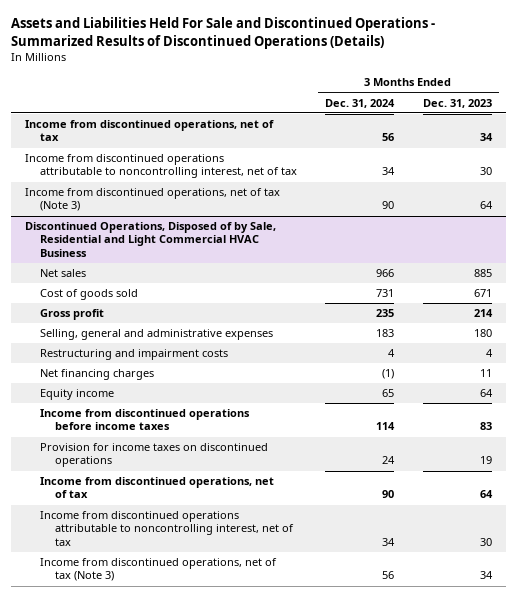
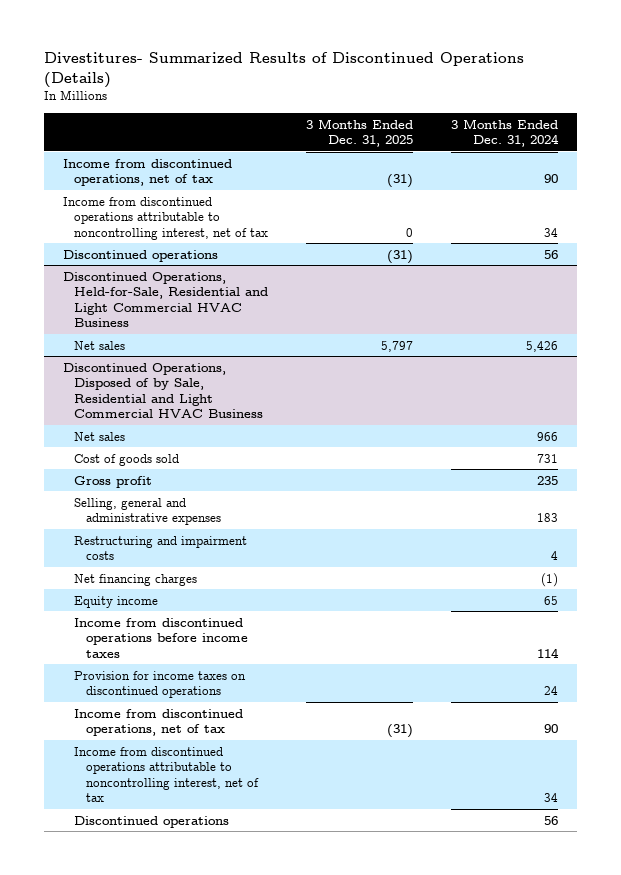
- Assets and Liabilities Held For Sale and Discontinued Operations - Summarized Results of Discontinued Operations (Details)
+ Divestitures- Summarized Results of Discontinued Operations (Details)
- | 3 Months Ended Dec. 31, 2024 | 3 Months Ended Dec. 31, 2023
+ | 3 Months Ended Dec. 31, 2025 | 3 Months Ended Dec. 31, 2024
- Income from discontinued operations, net of tax | 56 | 34
+ Income from discontinued operations, net of tax | (31) | 90
- Income from discontinued operations, net of tax (Note 3) | 90 | 64
+ Discontinued operations | (31) | 56
+ Discontinued Operations, Held-for-Sale, Residential and Light Commercial HVAC Business
+ Net sales | 5,797 | 5,426
@ Discontinued Operations, Disposed of by Sale, Residential and Light Commercial HVAC Business
- Income from discontinued operations, net of tax (Note 3) | 56 | 34
+ Discontinued operations | | 56

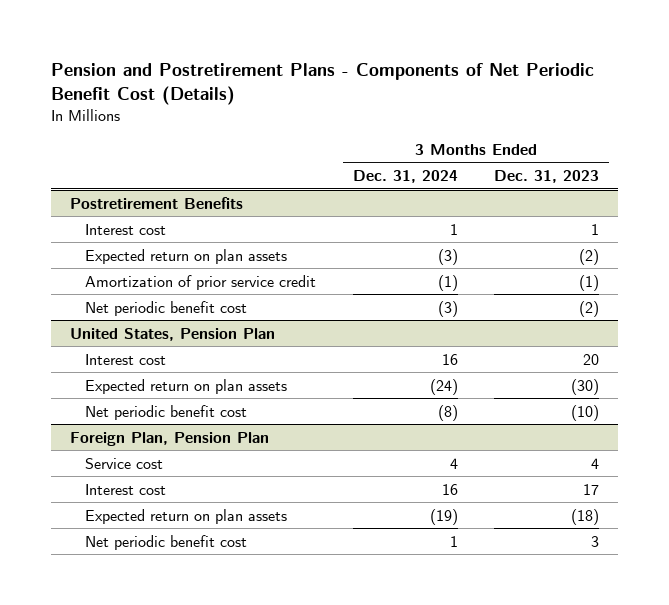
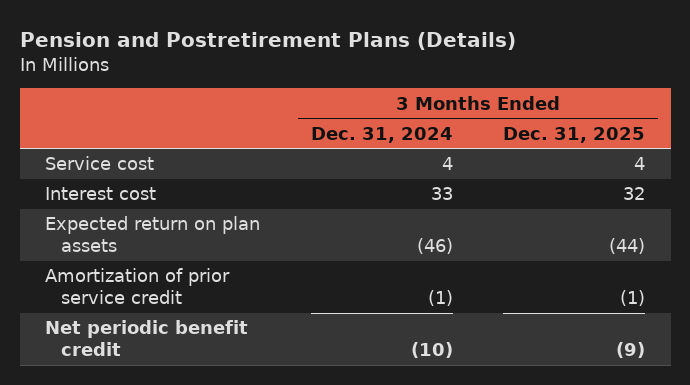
- Pension and Postretirement Plans - Components of Net Periodic Benefit Cost (Details)
+ Pension and Postretirement Plans (Details)
- | 3 Months Ended Dec. 31, 2024 | 3 Months Ended Dec. 31, 2023
+ | 3 Months Ended Dec. 31, 2024 | 3 Months Ended Dec. 31, 2025
- Postretirement Benefits
- Interest cost | 1 | 1
- Expected return on plan assets | (3) | (2)
- Amortization of prior service credit | (1) | (1)
- Net periodic benefit cost | (3) | (2)
- United States, Pension Plan
- Interest cost | 16 | 20
- Expected return on plan assets | (24) | (30)
- Net periodic benefit cost | (8) | (10)
- Foreign Plan, Pension Plan
- Interest cost | 16 | 17
- Expected return on plan assets | (19) | (18)
- Net periodic benefit cost | 1 | 3
+ Interest cost | 33 | 32
+ Expected return on plan assets | (46) | (44)
+ Amortization of prior service credit | (1) | (1)
+ Net periodic benefit credit | (10) | (9)

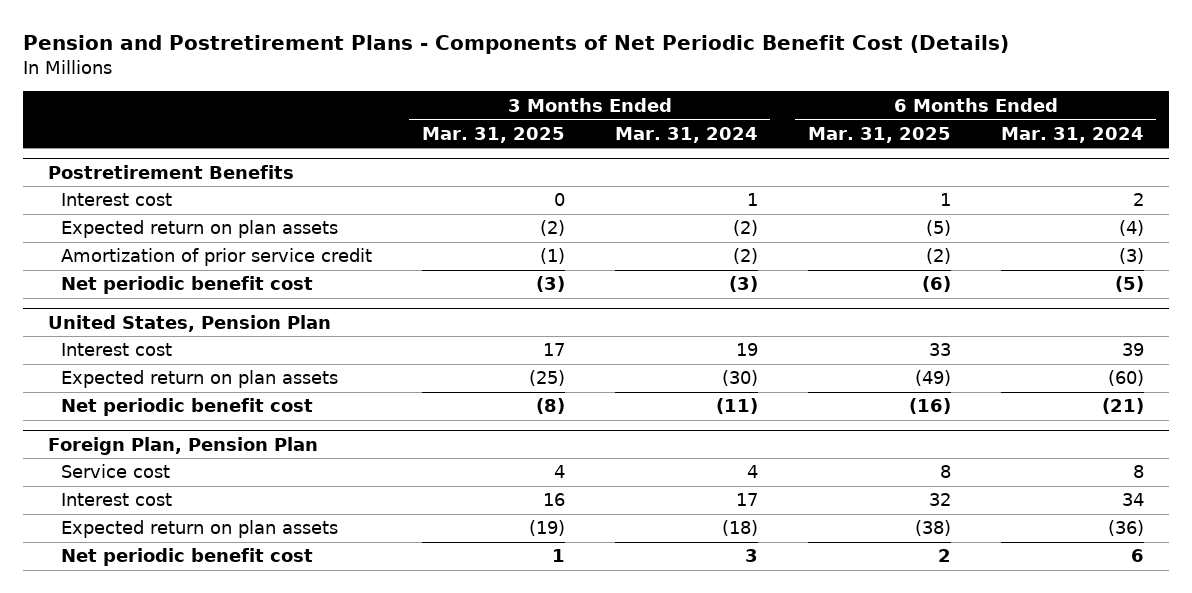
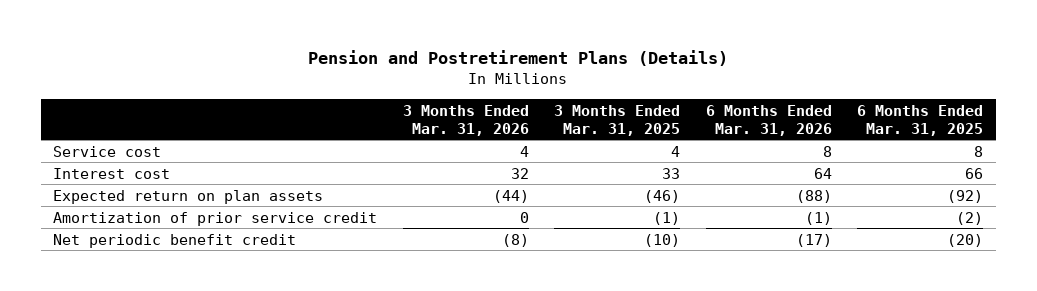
- Pension and Postretirement Plans - Components of Net Periodic Benefit Cost (Details)
+ Pension and Postretirement Plans (Details)
- | 3 Months Ended Mar. 31, 2025 | 3 Months Ended Mar. 31, 2024 | 6 Months Ended Mar. 31, 2025 | 6 Months Ended Mar. 31, 2024
+ | 3 Months Ended Mar. 31, 2026 | 3 Months Ended Mar. 31, 2025 | 6 Months Ended Mar. 31, 2026 | 6 Months Ended Mar. 31, 2025
- Postretirement Benefits
- Interest cost | 0 | 1 | 1 | 2
- Expected return on plan assets | (2) | (2) | (5) | (4)
- Amortization of prior service credit | (1) | (2) | (2) | (3)
- Net periodic benefit cost | (3) | (3) | (6) | (5)
- United States, Pension Plan
- Interest cost | 17 | 19 | 33 | 39
- Expected return on plan assets | (25) | (30) | (49) | (60)
- Net periodic benefit cost | (8) | (11) | (16) | (21)
- Foreign Plan, Pension Plan
- Interest cost | 16 | 17 | 32 | 34
- Expected return on plan assets | (19) | (18) | (38) | (36)
- Net periodic benefit cost | 1 | 3 | 2 | 6
+ Interest cost | 32 | 33 | 64 | 66
+ Expected return on plan assets | (44) | (46) | (88) | (92)
+ Amortization of prior service credit | 0 | (1) | (1) | (2)
+ Net periodic benefit credit | (8) | (10) | (17) | (20)

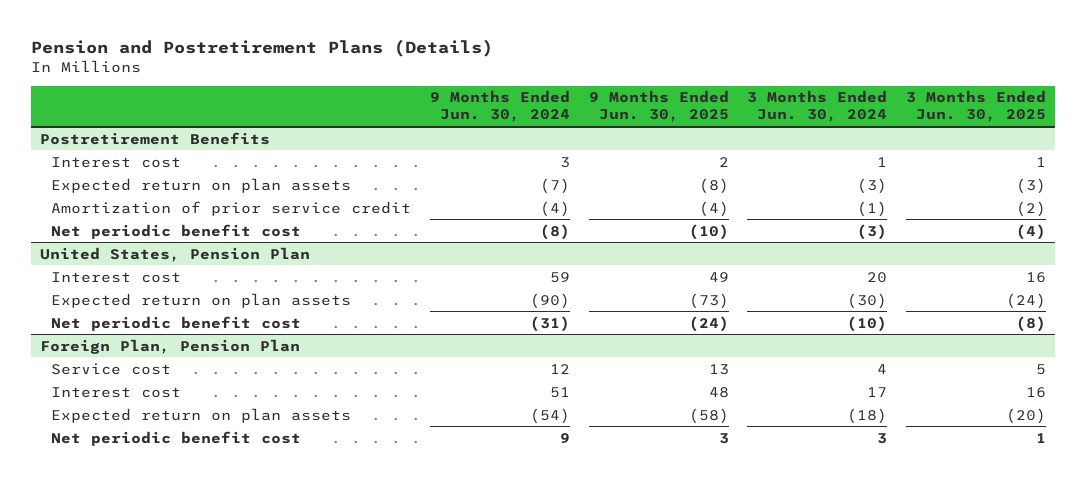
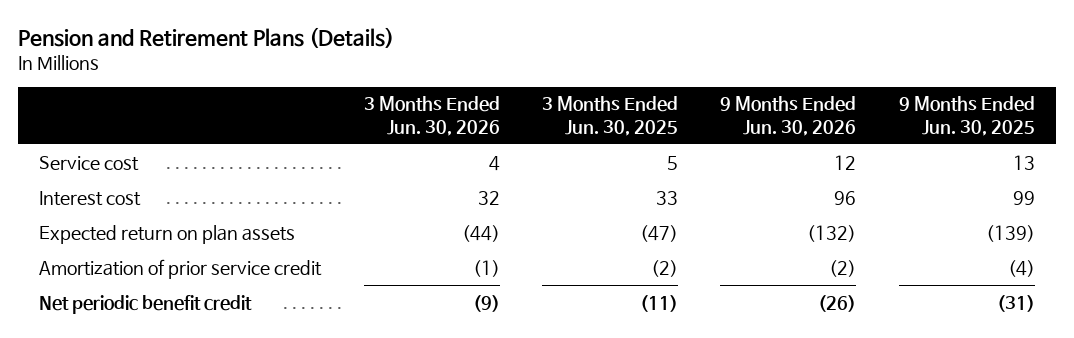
- Pension and Postretirement Plans (Details)
+ Pension and Retirement Plans (Details)
- | 9 Months Ended Jun. 30, 2024 | 9 Months Ended Jun. 30, 2025 | 3 Months Ended Jun. 30, 2024 | 3 Months Ended Jun. 30, 2025
+ | 3 Months Ended Jun. 30, 2026 | 3 Months Ended Jun. 30, 2025 | 9 Months Ended Jun. 30, 2026 | 9 Months Ended Jun. 30, 2025
- Postretirement Benefits
- Interest cost | 3 | 2 | 1 | 1
- Expected return on plan assets | (7) | (8) | (3) | (3)
- Amortization of prior service credit | (4) | (4) | (1) | (2)
- Net periodic benefit cost | (8) | (10) | (3) | (4)
- United States, Pension Plan
- Interest cost | 59 | 49 | 20 | 16
- Expected return on plan assets | (90) | (73) | (30) | (24)
- Net periodic benefit cost | (31) | (24) | (10) | (8)
- Foreign Plan, Pension Plan
- Interest cost | 51 | 48 | 17 | 16
- Expected return on plan assets | (54) | (58) | (18) | (20)
- Net periodic benefit cost | 9 | 3 | 3 | 1
+ Interest cost | 32 | 33 | 96 | 99
+ Expected return on plan assets | (44) | (47) | (132) | (139)
+ Amortization of prior service credit | (1) | (2) | (2) | (4)
+ Net periodic benefit credit | (9) | (11) | (26) | (31)

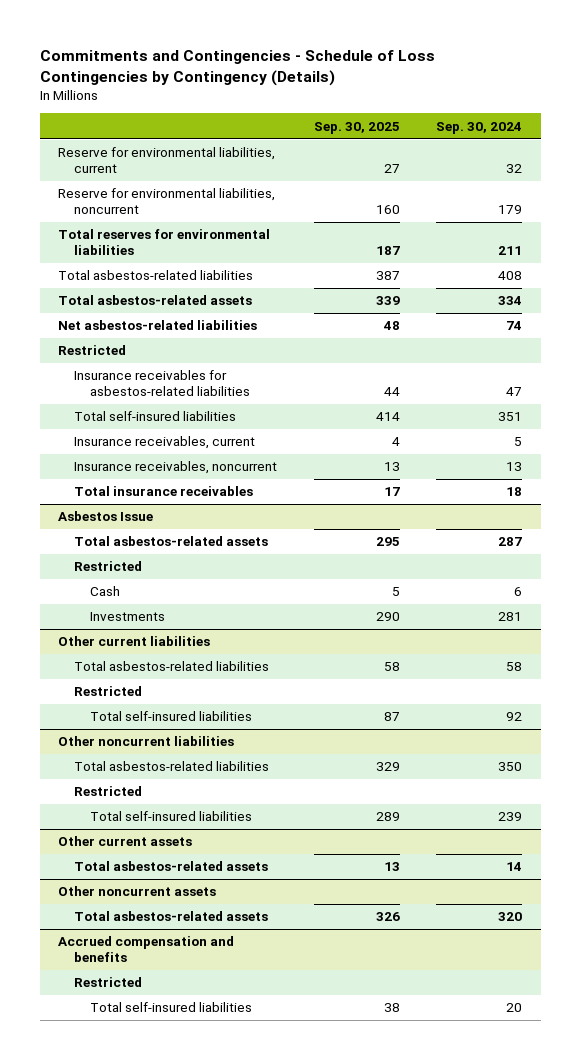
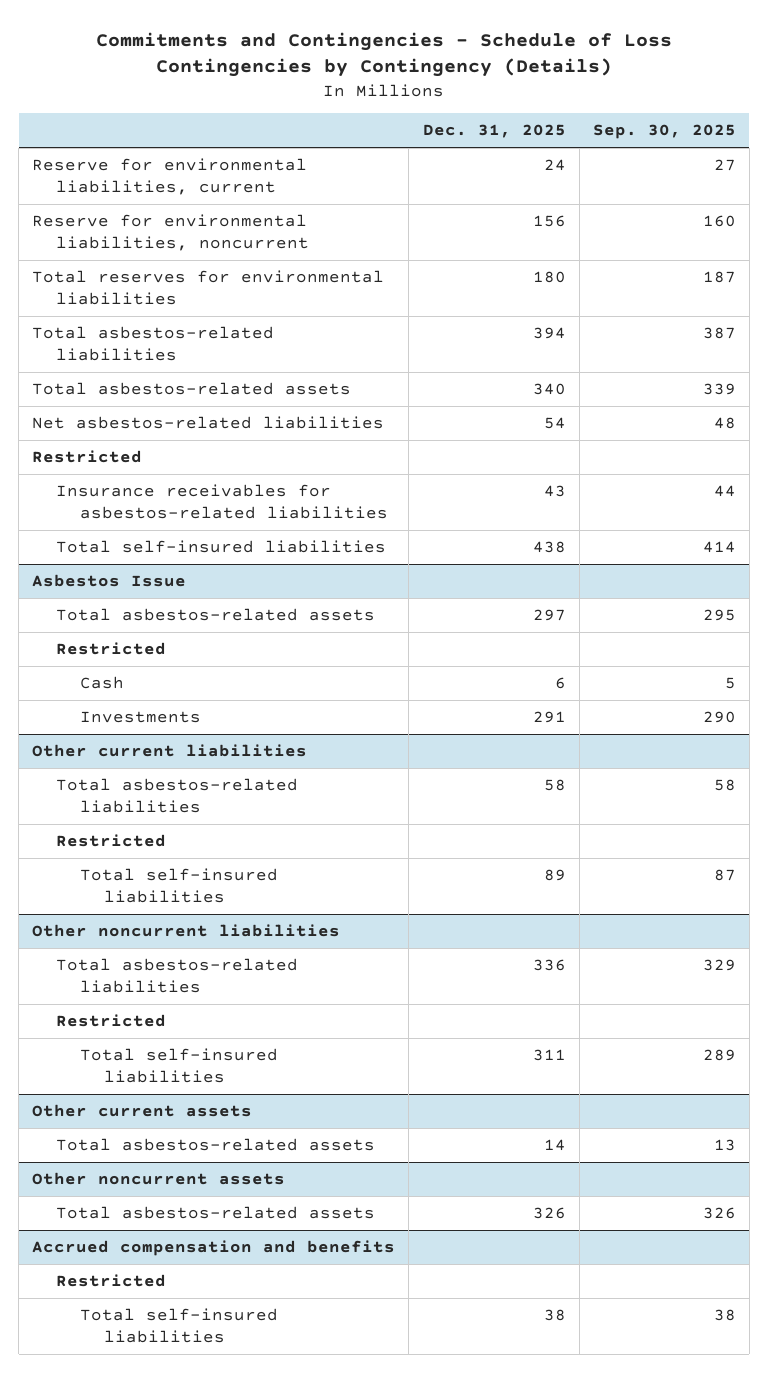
- | Sep. 30, 2025 | Sep. 30, 2024
+ | Dec. 31, 2025 | Sep. 30, 2025
- Insurance receivables, current | 4 | 5
- Insurance receivables, noncurrent | 13 | 13
- Total insurance receivables | 17 | 18

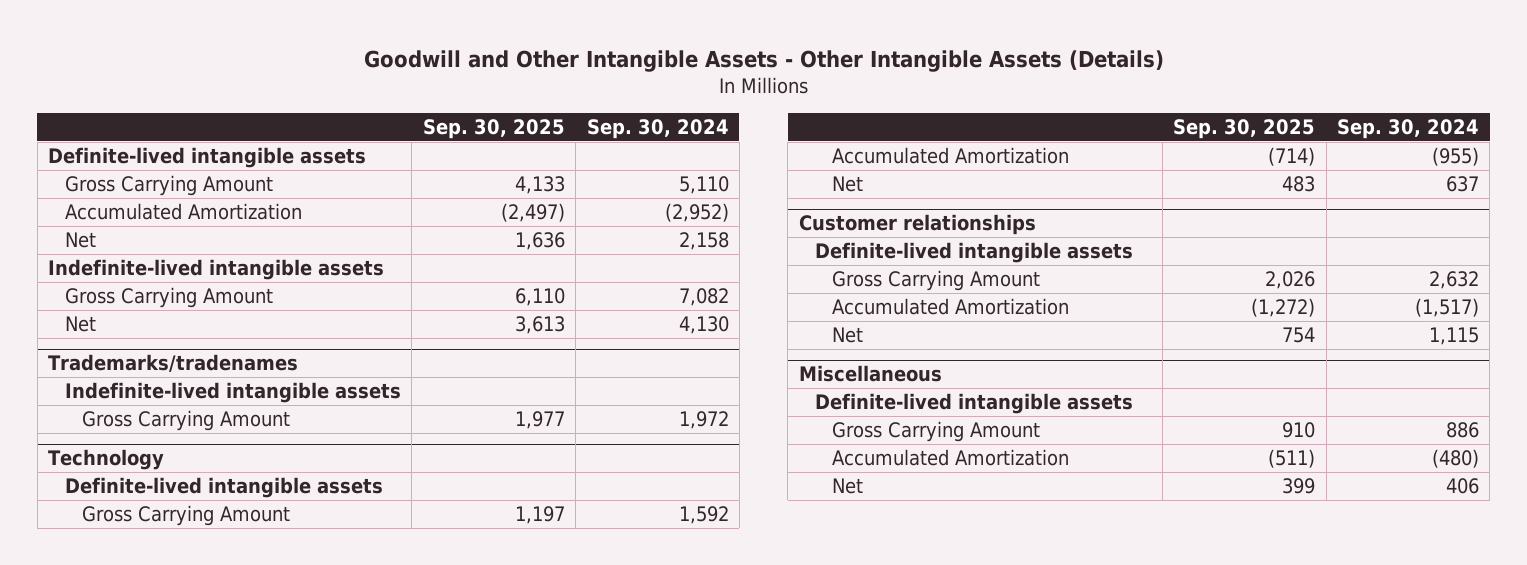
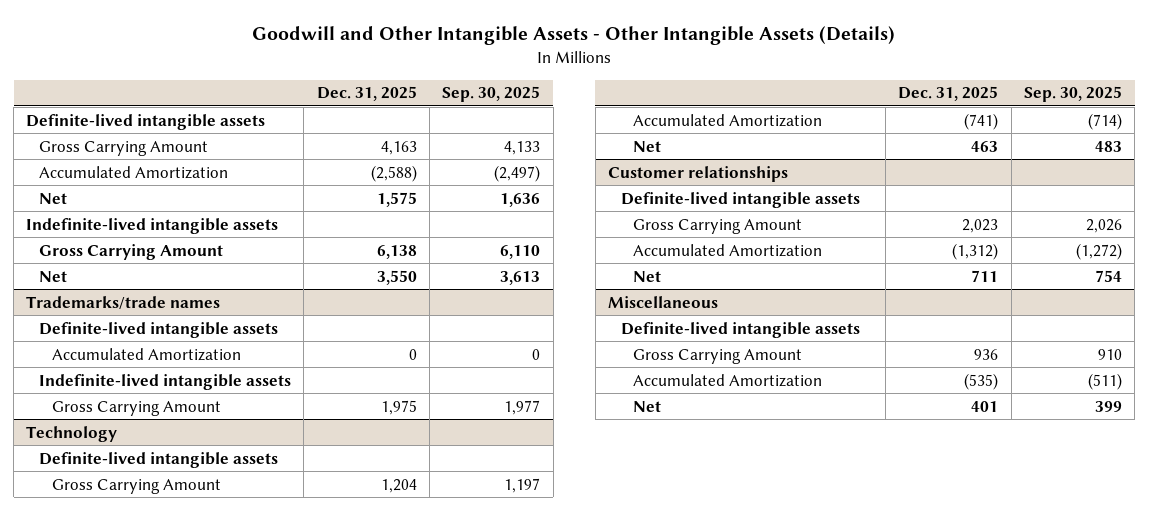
- | Sep. 30, 2025 | Sep. 30, 2024
+ | Dec. 31, 2025 | Sep. 30, 2025
- Trademarks/tradenames
+ Trademarks/trade names
+ Definite-lived intangible assets
+ Accumulated Amortization | 0 | 0

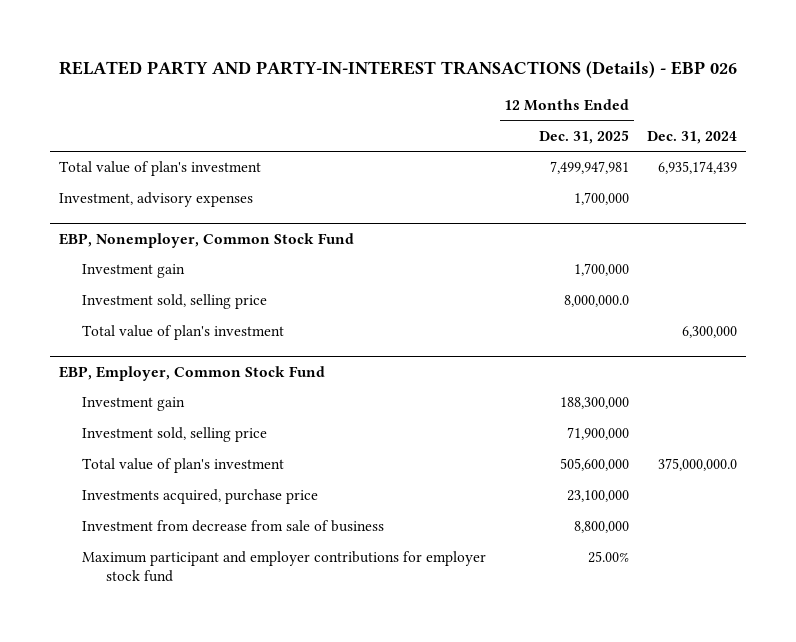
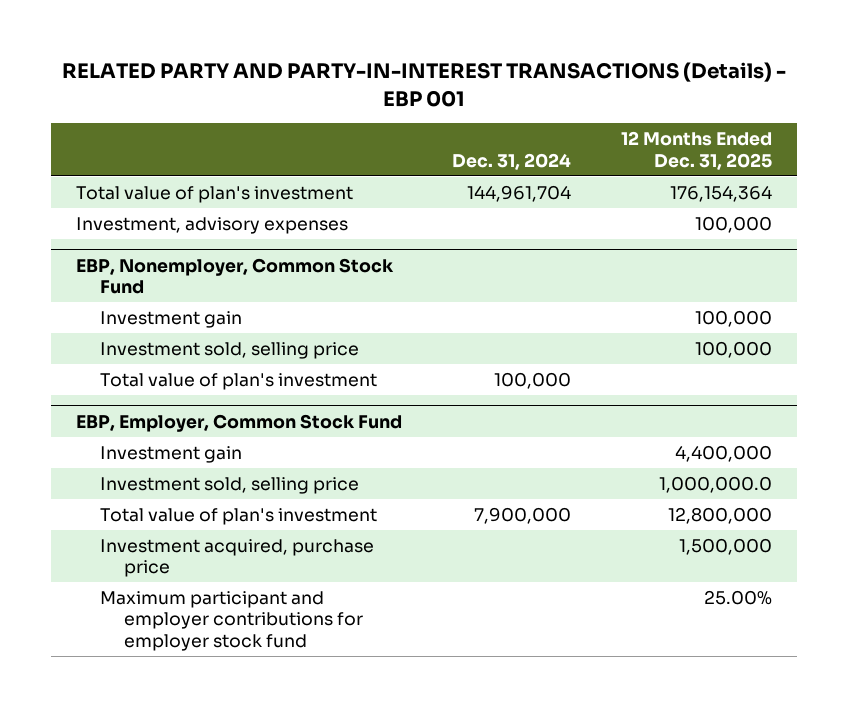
- RELATED PARTY AND PARTY-IN-INTEREST TRANSACTIONS (Details) - EBP 026
+ RELATED PARTY AND PARTY-IN-INTEREST TRANSACTIONS (Details) - EBP 001
- | 12 Months Ended Dec. 31, 2025 | Dec. 31, 2024
+ | Dec. 31, 2024 | 12 Months Ended Dec. 31, 2025
- Total value of plan's investment | 7,499,947,981 | 6,935,174,439
- Investment, advisory expenses | 1,700,000 |
+ Total value of plan's investment | 144,961,704 | 176,154,364
+ Investment, advisory expenses | | 100,000
@ EBP, Nonemployer, Common Stock Fund
- Investment gain | 1,700,000 |
- Investment sold, selling price | 8,000,000.0 |
- Total value of plan's investment | | 6,300,000
+ Investment gain | | 100,000
+ Investment sold, selling price | | 100,000
+ Total value of plan's investment | 100,000 |
@ EBP, Employer, Common Stock Fund
- Investment gain | 188,300,000 |
- Investment sold, selling price | 71,900,000 |
- Total value of plan's investment | 505,600,000 | 375,000,000.0
- Investments acquired, purchase price | 23,100,000 |
- Investment from decrease from sale of business | 8,800,000 |
+ Investment gain | | 4,400,000
+ Investment sold, selling price | | 1,000,000.0
+ Total value of plan's investment | 7,900,000 | 12,800,000
+ Investment acquired, purchase price | | 1,500,000

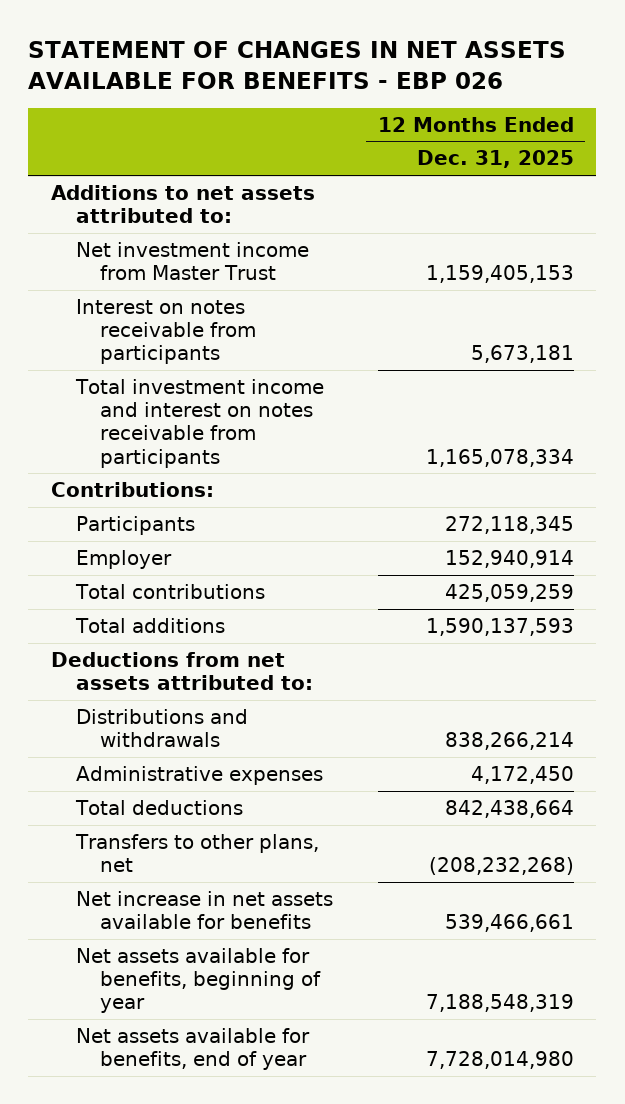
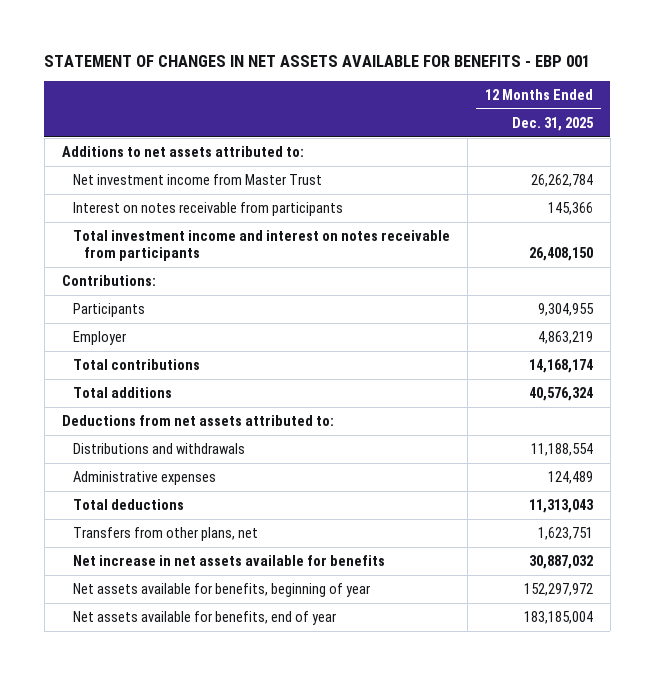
- STATEMENT OF CHANGES IN NET ASSETS AVAILABLE FOR BENEFITS - EBP 026
+ STATEMENT OF CHANGES IN NET ASSETS AVAILABLE FOR BENEFITS - EBP 001
- Net investment income from Master Trust | 1,159,405,153
- Interest on notes receivable from participants | 5,673,181
- Total investment income and interest on notes receivable from participants | 1,165,078,334
+ Net investment income from Master Trust | 26,262,784
+ Interest on notes receivable from participants | 145,366
+ Total investment income and interest on notes receivable from participants | 26,408,150
- Participants | 272,118,345
- Employer | 152,940,914
- Total contributions | 425,059,259
- Total additions | 1,590,137,593
+ Participants | 9,304,955
+ Employer | 4,863,219
+ Total contributions | 14,168,174
+ Total additions | 40,576,324
- Distributions and withdrawals | 838,266,214
- Administrative expenses | 4,172,450
- Total deductions | 842,438,664
- Transfers to other plans, net | (208,232,268)
- Net increase in net assets available for benefits | 539,466,661
- Net assets available for benefits, beginning of year | 7,188,548,319
- Net assets available for benefits, end of year | 7,728,014,980
+ Distributions and withdrawals | 11,188,554
+ Administrative expenses | 124,489
+ Total deductions | 11,313,043
+ Transfers from other plans, net | 1,623,751
+ Net increase in net assets available for benefits | 30,887,032
+ Net assets available for benefits, beginning of year | 152,297,972
+ Net assets available for benefits, end of year | 183,185,004

